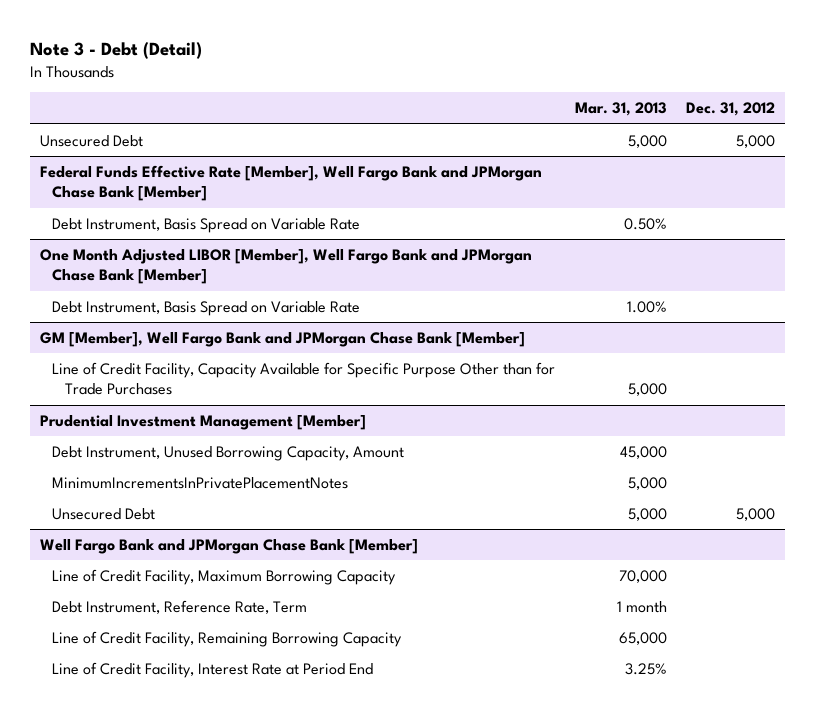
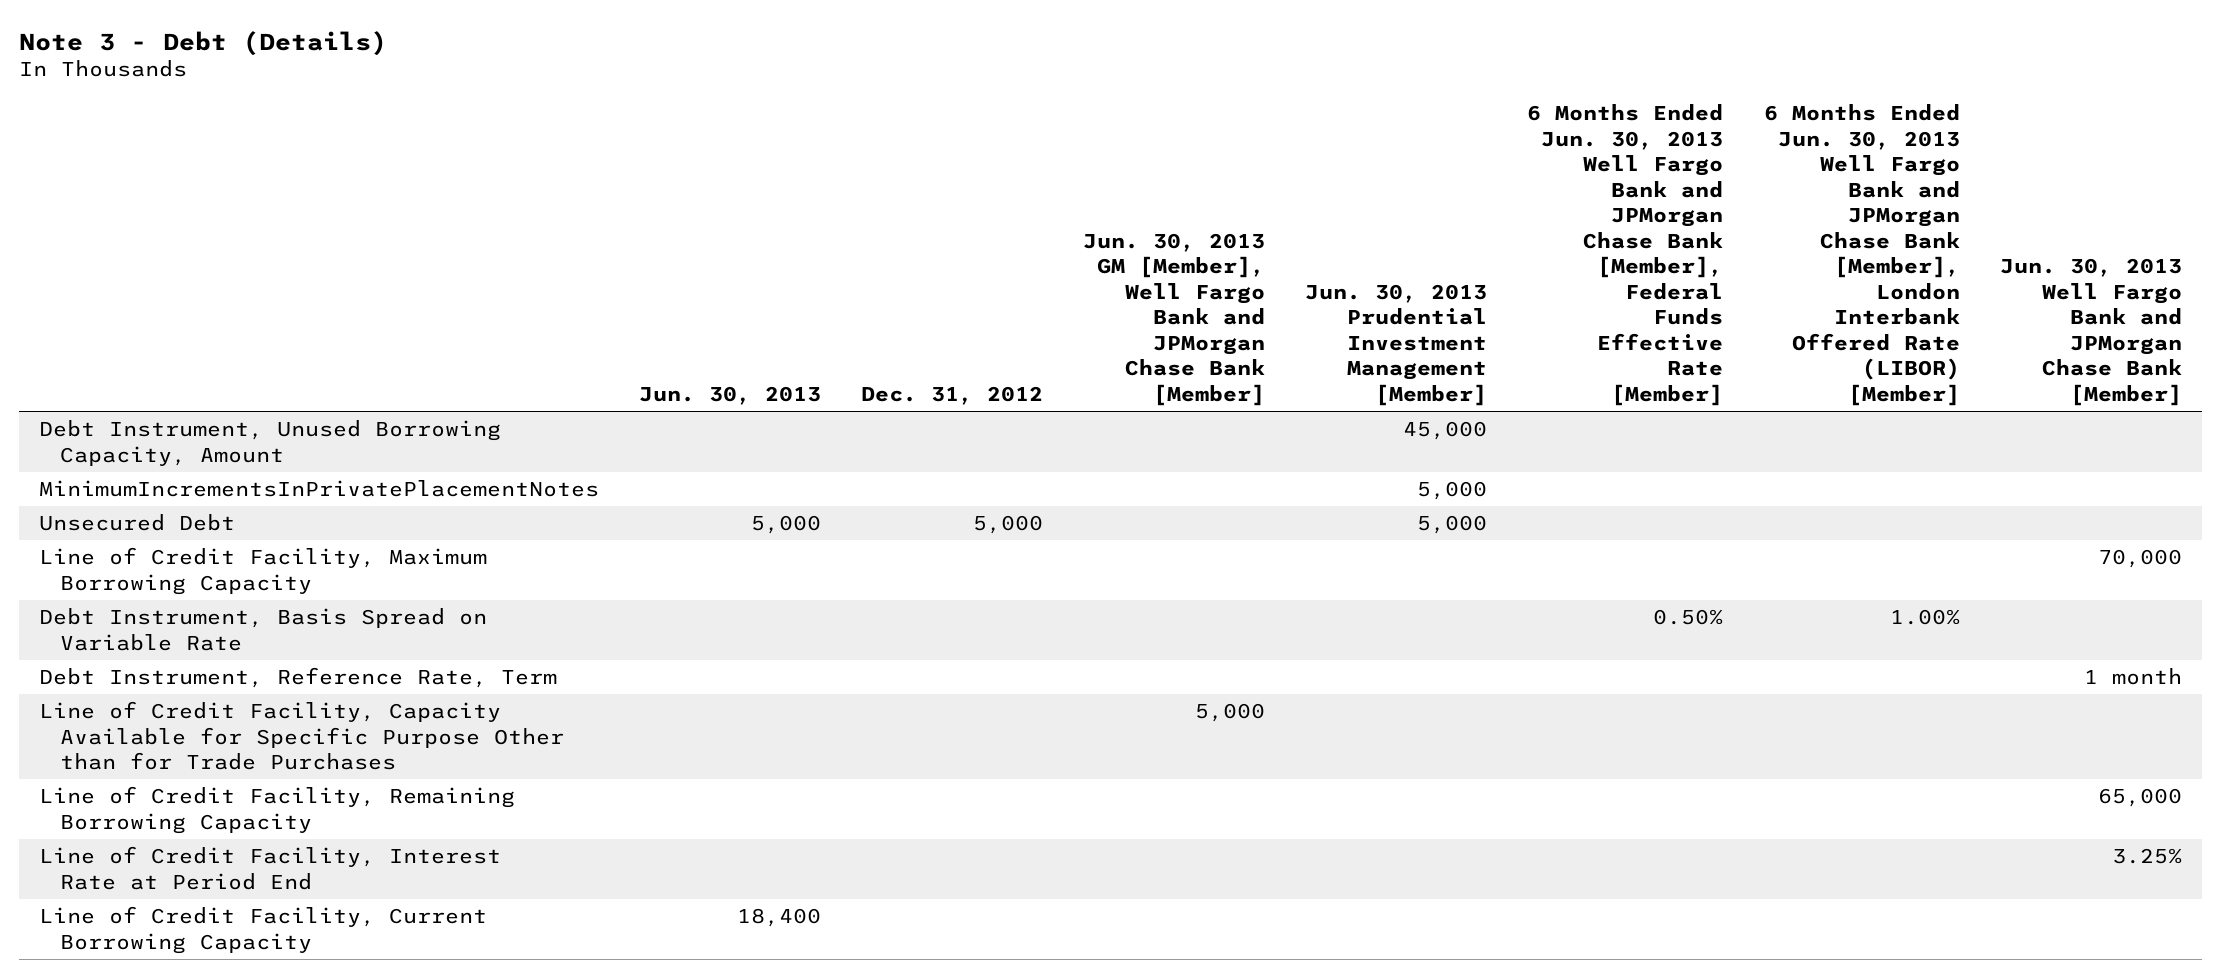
- Note 3 - Debt (Detail)
+ Note 3 - Debt (Details)
- | Mar. 31, 2013 | Dec. 31, 2012
+ | Jun. 30, 2013 | Dec. 31, 2012 | Jun. 30, 2013 GM [Member], Well Fargo Bank and JPMorgan Chase Bank [Member] | Jun. 30, 2013 Prudential Investment Management [Member] | 6 Months Ended Jun. 30, 2013 Well Fargo Bank and JPMorgan Chase Bank [Member], Federal Funds Effective Rate [Member] | 6 Months Ended Jun. 30, 2013 Well Fargo Bank and JPMorgan Chase Bank [Member], London Interbank Offered Rate (LIBOR) [Member] | Jun. 30, 2013 Well Fargo Bank and JPMorgan Chase Bank [Member]
+ Debt Instrument, Unused Borrowing Capacity, Amount | | | | 45,000 | | |
+ MinimumIncrementsInPrivatePlacementNotes | | | | 5,000 | | |
- Federal Funds Effective Rate [Member], Well Fargo Bank and JPMorgan Chase Bank [Member]
- Debt Instrument, Basis Spread on Variable Rate | 0.50% |
- One Month Adjusted LIBOR [Member], Well Fargo Bank and JPMorgan Chase Bank [Member]
- Debt Instrument, Basis Spread on Variable Rate | 1.00% |
- GM [Member], Well Fargo Bank and JPMorgan Chase Bank [Member]
- Line of Credit Facility, Capacity Available for Specific Purpose Other than for Trade Purchases | 5,000 |
- Prudential Investment Management [Member]
- Debt Instrument, Unused Borrowing Capacity, Amount | 45,000 |
- MinimumIncrementsInPrivatePlacementNotes | 5,000 |
- Unsecured Debt | 5,000 | 5,000
- Well Fargo Bank and JPMorgan Chase Bank [Member]
- Line of Credit Facility, Maximum Borrowing Capacity | 70,000 |
- Debt Instrument, Reference Rate, Term | 1 month |
- Line of Credit Facility, Remaining Borrowing Capacity | 65,000 |
- Line of Credit Facility, Interest Rate at Period End | 3.25% |
+ Line of Credit Facility, Maximum Borrowing Capacity | | | | | | | 70,000
+ Debt Instrument, Basis Spread on Variable Rate | | | | | 0.50% | 1.00% |
+ Debt Instrument, Reference Rate, Term | | | | | | | 1 month
+ Line of Credit Facility, Capacity Available for Specific Purpose Other than for Trade Purchases | | | 5,000 | | | |
+ Line of Credit Facility, Remaining Borrowing Capacity | | | | | | | 65,000
+ Line of Credit Facility, Interest Rate at Period End | | | | | | | 3.25%
+ Line of Credit Facility, Current Borrowing Capacity | 18,400 | | | | | |

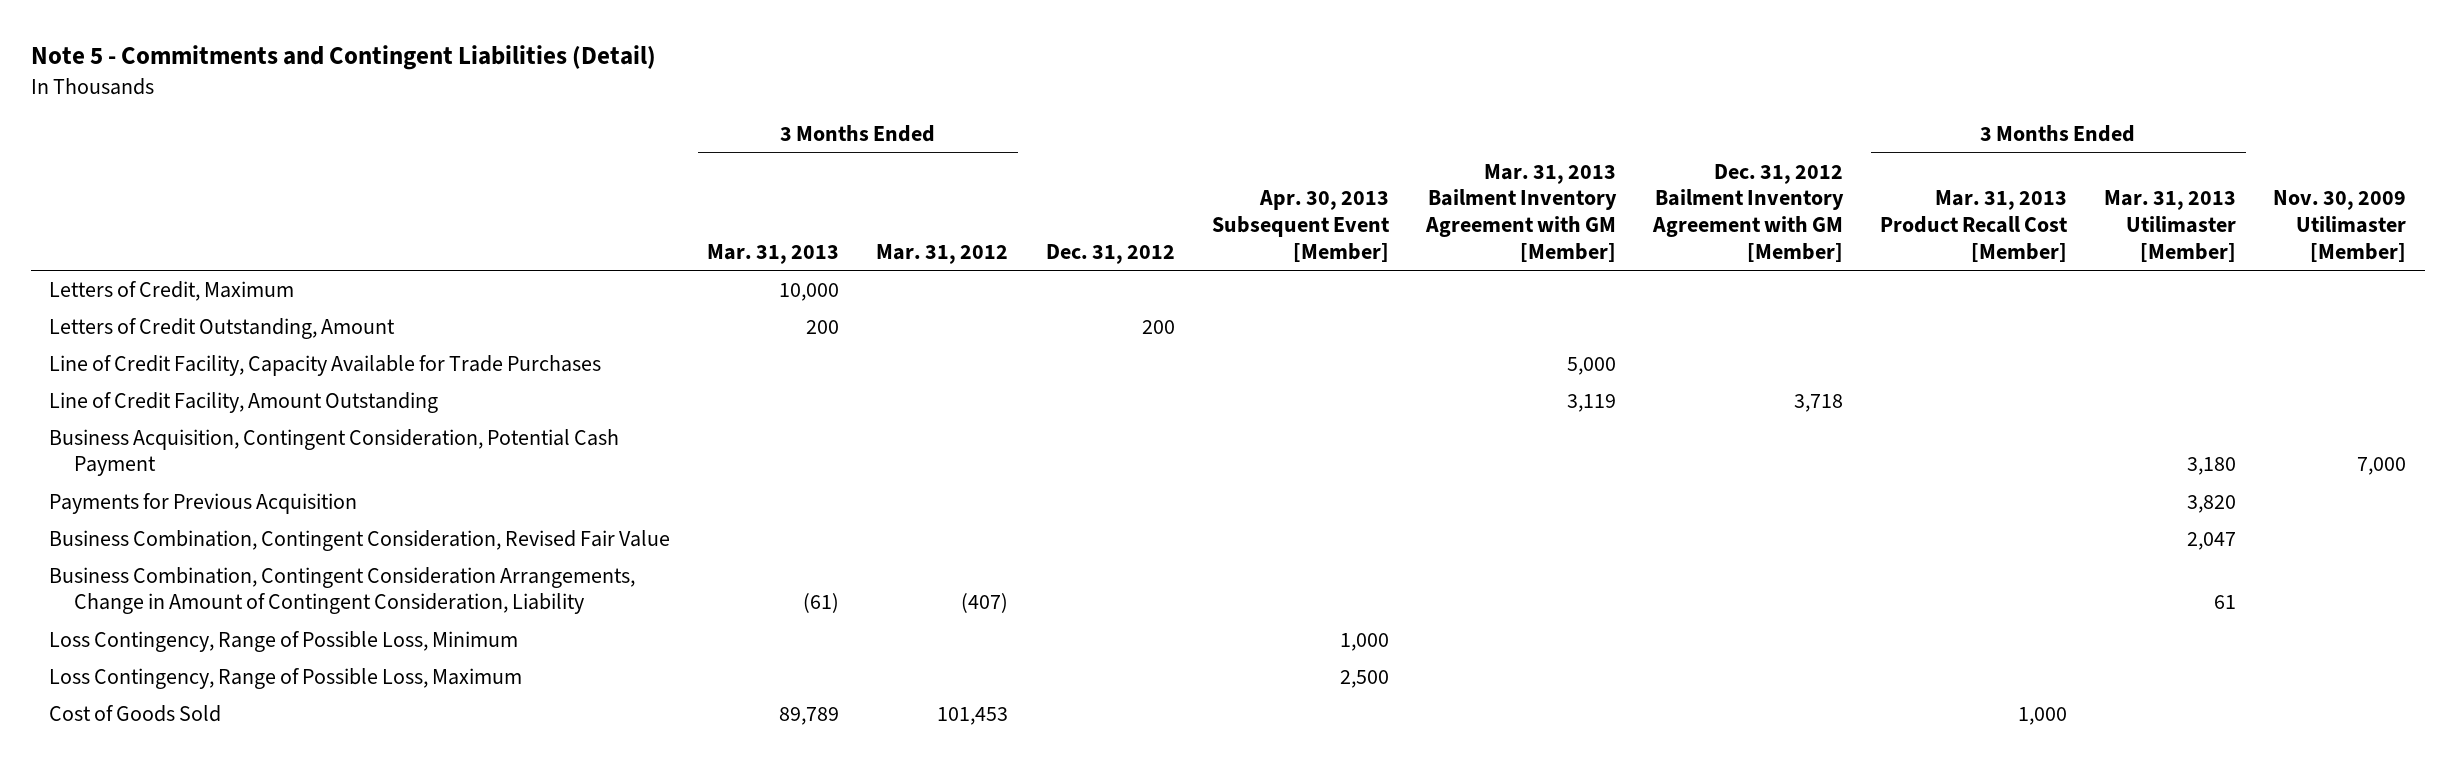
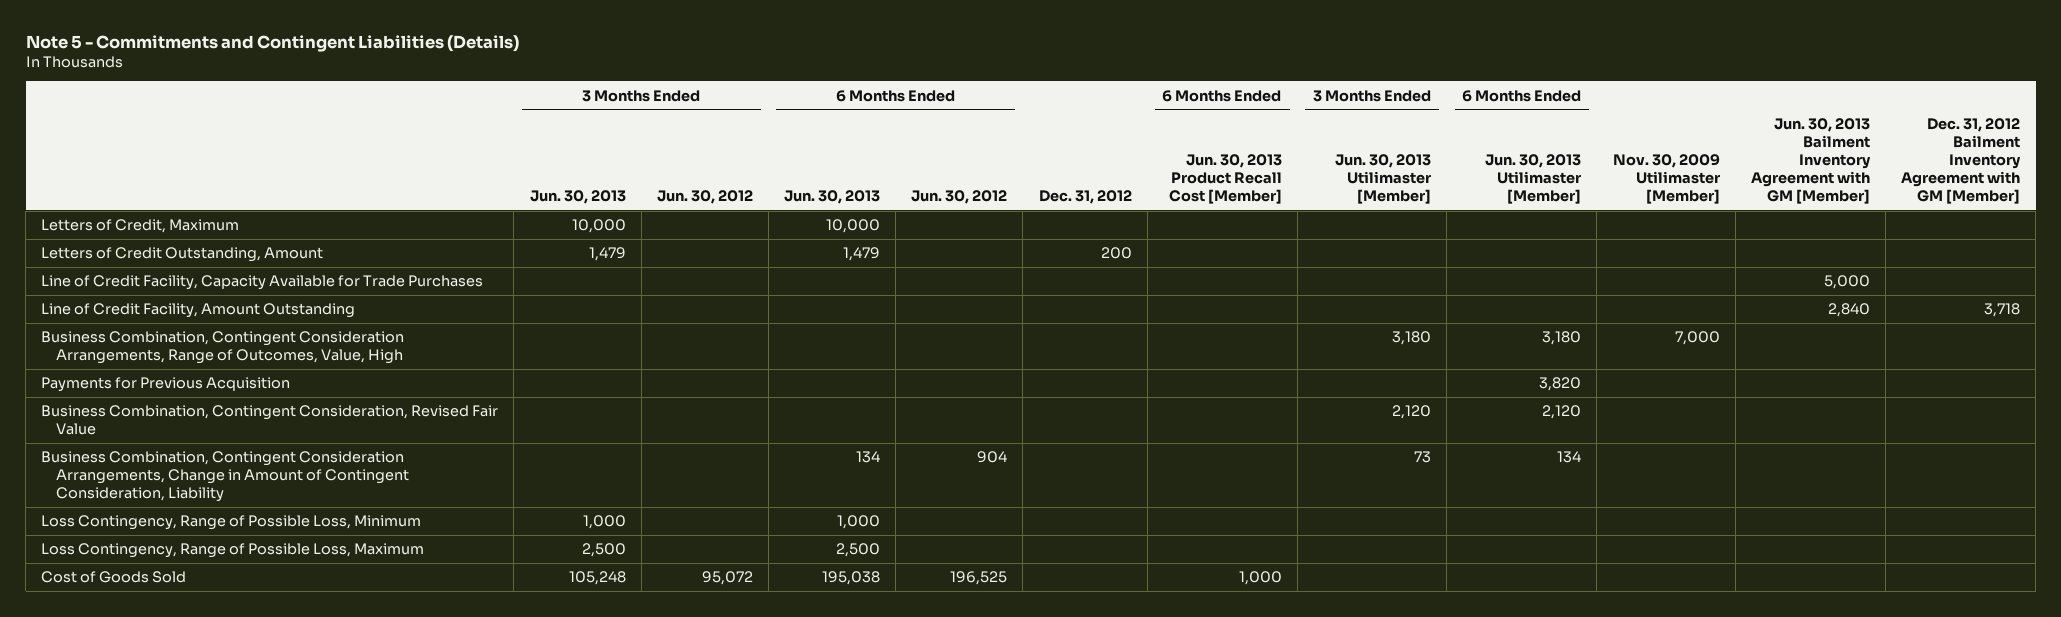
- Note 5 - Commitments and Contingent Liabilities (Detail)
+ Note 5 - Commitments and Contingent Liabilities (Details)
- | 3 Months Ended Mar. 31, 2013 | 3 Months Ended Mar. 31, 2012 | Dec. 31, 2012 | Apr. 30, 2013 Subsequent Event [Member] | Mar. 31, 2013 Bailment Inventory Agreement with GM [Member] | Dec. 31, 2012 Bailment Inventory Agreement with GM [Member] | 3 Months Ended Mar. 31, 2013 Product Recall Cost [Member] | 3 Months Ended Mar. 31, 2013 Utilimaster [Member] | Nov. 30, 2009 Utilimaster [Member]
+ | 3 Months Ended Jun. 30, 2013 | 3 Months Ended Jun. 30, 2012 | 6 Months Ended Jun. 30, 2013 | 6 Months Ended Jun. 30, 2012 | Dec. 31, 2012 | 6 Months Ended Jun. 30, 2013 Product Recall Cost [Member] | 3 Months Ended Jun. 30, 2013 Utilimaster [Member] | 6 Months Ended Jun. 30, 2013 Utilimaster [Member] | Nov. 30, 2009 Utilimaster [Member] | Jun. 30, 2013 Bailment Inventory Agreement with GM [Member] | Dec. 31, 2012 Bailment Inventory Agreement with GM [Member]
- Business Acquisition, Contingent Consideration, Potential Cash Payment | | | | | | | | 3,180 | 7,000
+ Business Combination, Contingent Consideration Arrangements, Range of Outcomes, Value, High | | | | | | | 3,180 | 3,180 | 7,000 | |

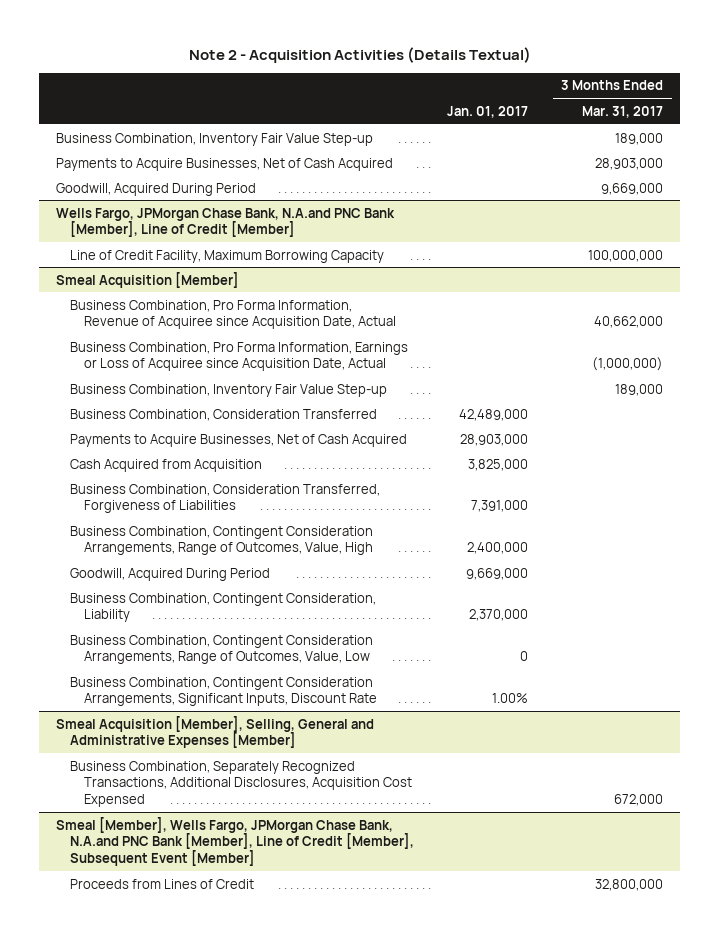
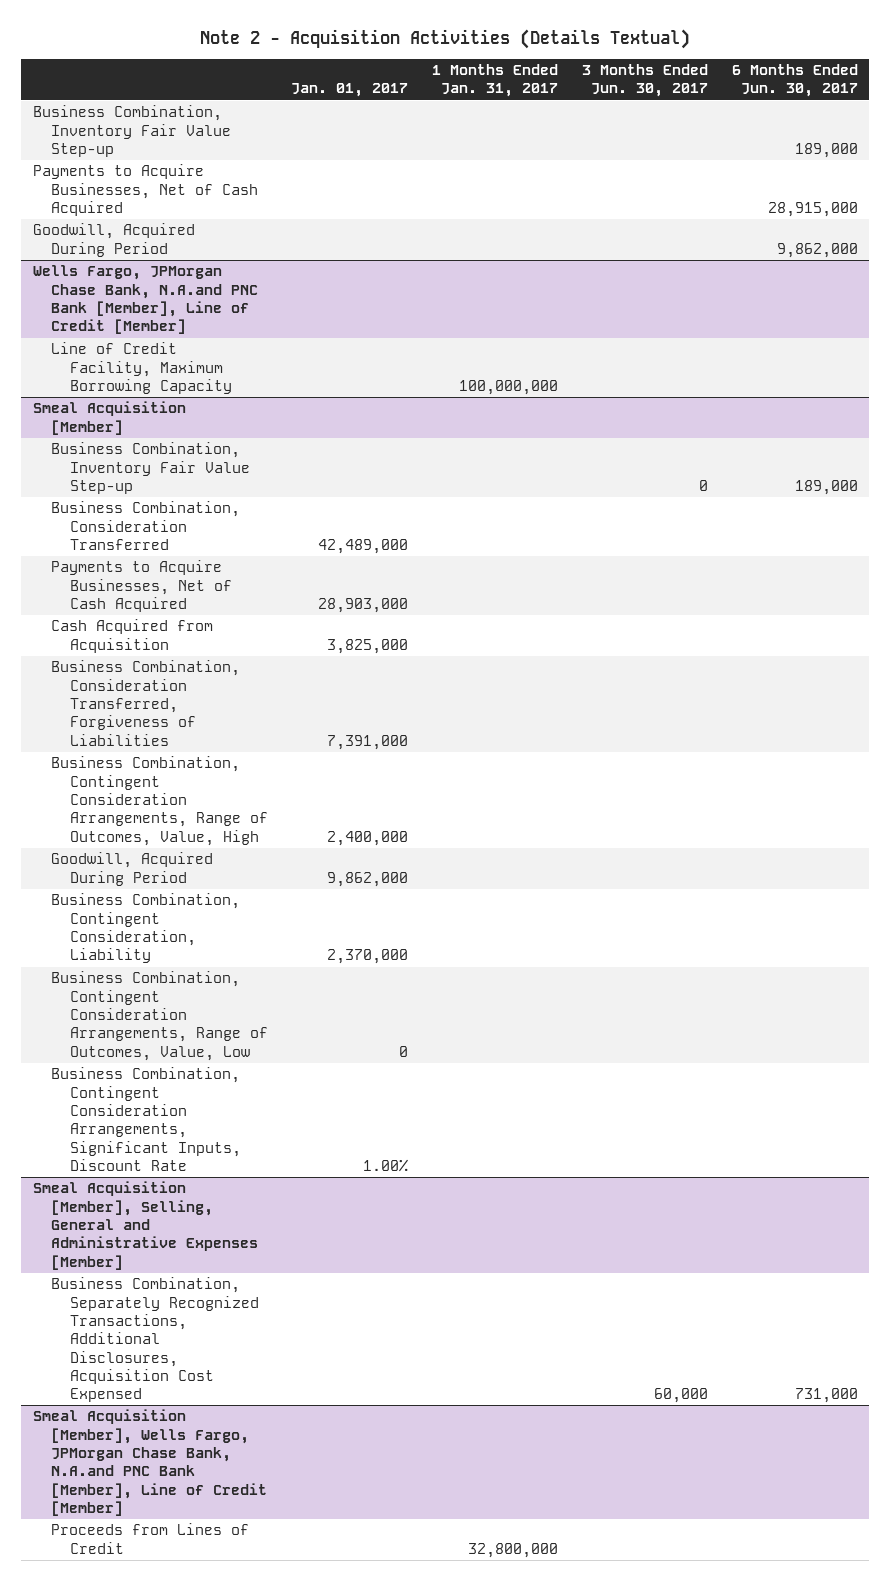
- | Jan. 01, 2017 | 3 Months Ended Mar. 31, 2017
+ | Jan. 01, 2017 | 1 Months Ended Jan. 31, 2017 | 3 Months Ended Jun. 30, 2017 | 6 Months Ended Jun. 30, 2017
@ Smeal Acquisition [Member]
- Business Combination, Pro Forma Information, Revenue of Acquiree since Acquisition Date, Actual | | 40,662,000
- Business Combination, Pro Forma Information, Earnings or Loss of Acquiree since Acquisition Date, Actual | | (1,000,000)
- Goodwill, Acquired During Period | 9,669,000 |
+ Goodwill, Acquired During Period | 9,862,000 | | |
- Smeal [Member], Wells Fargo, JPMorgan Chase Bank, N.A.and PNC Bank [Member], Line of Credit [Member], Subsequent Event [Member]
+ Smeal Acquisition [Member], Wells Fargo, JPMorgan Chase Bank, N.A.and PNC Bank [Member], Line of Credit [Member]

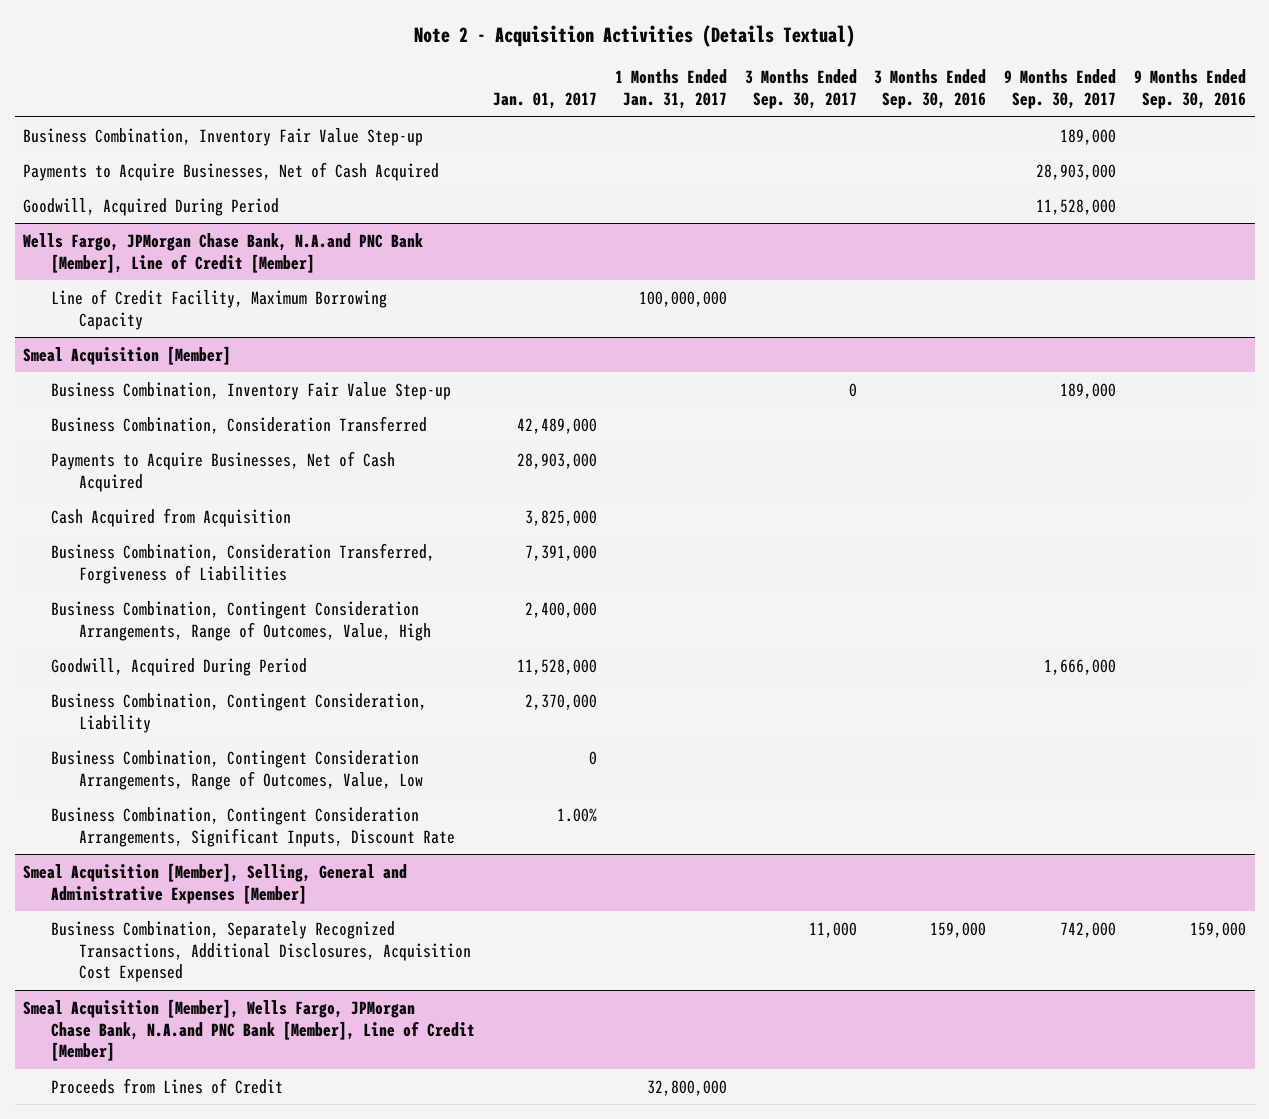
- | Jan. 01, 2017 | 1 Months Ended Jan. 31, 2017 | 3 Months Ended Jun. 30, 2017 | 6 Months Ended Jun. 30, 2017
+ | Jan. 01, 2017 | 1 Months Ended Jan. 31, 2017 | 3 Months Ended Sep. 30, 2017 | 3 Months Ended Sep. 30, 2016 | 9 Months Ended Sep. 30, 2017 | 9 Months Ended Sep. 30, 2016
@ Smeal Acquisition [Member]
- Goodwill, Acquired During Period | 9,862,000 | | |
+ Goodwill, Acquired During Period | 11,528,000 | | | | 1,666,000 |

